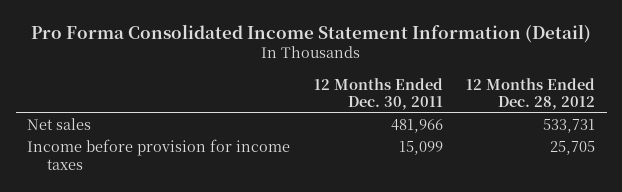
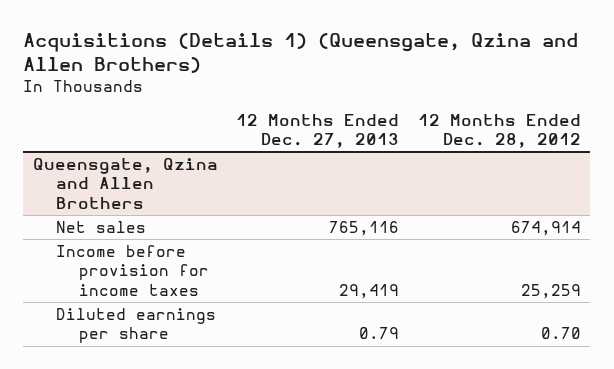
- Pro Forma Consolidated Income Statement Information (Detail)
+ Acquisitions (Details 1) (Queensgate, Qzina and Allen Brothers)
- | 12 Months Ended Dec. 30, 2011 | 12 Months Ended Dec. 28, 2012
+ | 12 Months Ended Dec. 27, 2013 | 12 Months Ended Dec. 28, 2012
- Net sales | 481,966 | 533,731
- Income before provision for income taxes | 15,099 | 25,705
+ Queensgate, Qzina and Allen Brothers
+ Net sales | 765,116 | 674,914
+ Income before provision for income taxes | 29,419 | 25,259
+ Diluted earnings per share | 0.79 | 0.70

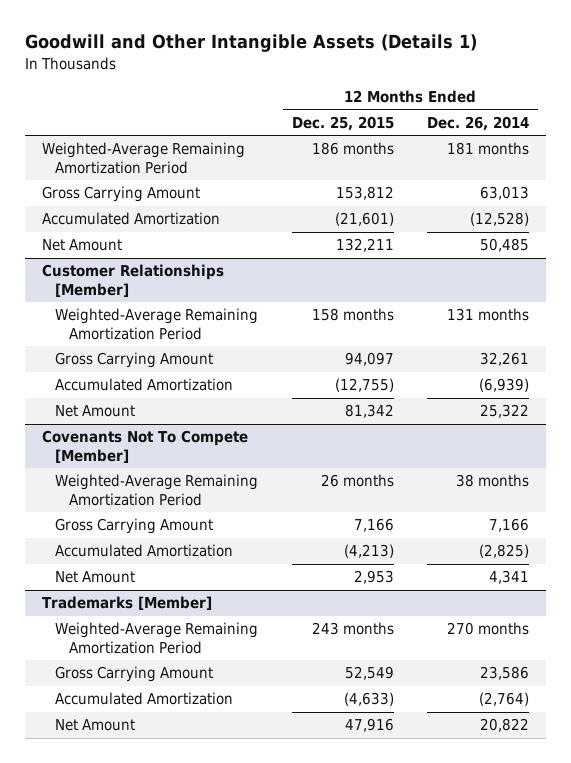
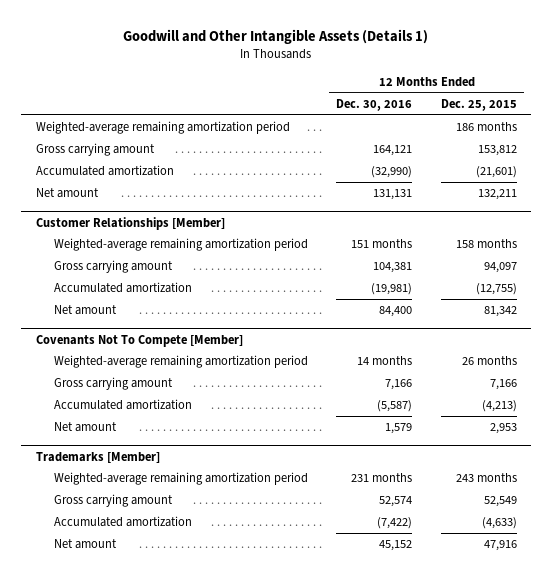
- | 12 Months Ended Dec. 25, 2015 | 12 Months Ended Dec. 26, 2014
+ | 12 Months Ended Dec. 30, 2016 | 12 Months Ended Dec. 25, 2015
- Weighted-Average Remaining Amortization Period | 186 months | 181 months
- Gross Carrying Amount | 153,812 | 63,013
- Accumulated Amortization | (21,601) | (12,528)
- Net Amount | 132,211 | 50,485
+ Weighted-average remaining amortization period | | 186 months
+ Gross carrying amount | 164,121 | 153,812
+ Accumulated amortization | (32,990) | (21,601)
+ Net amount | 131,131 | 132,211
@ Customer Relationships [Member]
- Weighted-Average Remaining Amortization Period | 158 months | 131 months
- Gross Carrying Amount | 94,097 | 32,261
- Accumulated Amortization | (12,755) | (6,939)
- Net Amount | 81,342 | 25,322
+ Weighted-average remaining amortization period | 151 months | 158 months
+ Gross carrying amount | 104,381 | 94,097
+ Accumulated amortization | (19,981) | (12,755)
+ Net amount | 84,400 | 81,342
@ Covenants Not To Compete [Member]
- Weighted-Average Remaining Amortization Period | 26 months | 38 months
- Gross Carrying Amount | 7,166 | 7,166
- Accumulated Amortization | (4,213) | (2,825)
- Net Amount | 2,953 | 4,341
+ Weighted-average remaining amortization period | 14 months | 26 months
+ Gross carrying amount | 7,166 | 7,166
+ Accumulated amortization | (5,587) | (4,213)
+ Net amount | 1,579 | 2,953
@ Trademarks [Member]
- Weighted-Average Remaining Amortization Period | 243 months | 270 months
- Gross Carrying Amount | 52,549 | 23,586
- Accumulated Amortization | (4,633) | (2,764)
- Net Amount | 47,916 | 20,822
+ Weighted-average remaining amortization period | 231 months | 243 months
+ Gross carrying amount | 52,574 | 52,549
+ Accumulated amortization | (7,422) | (4,633)
+ Net amount | 45,152 | 47,916

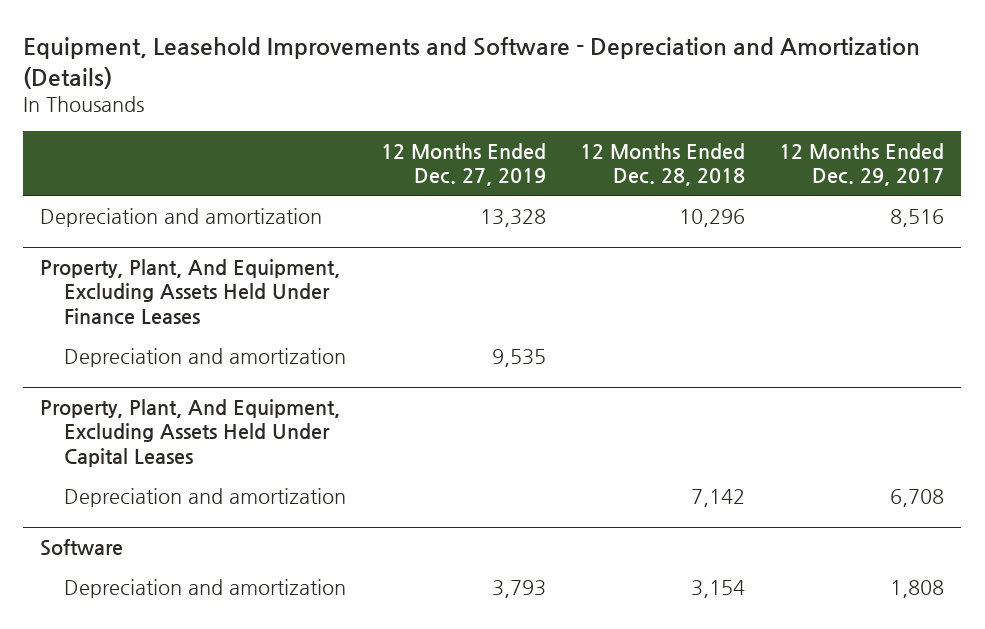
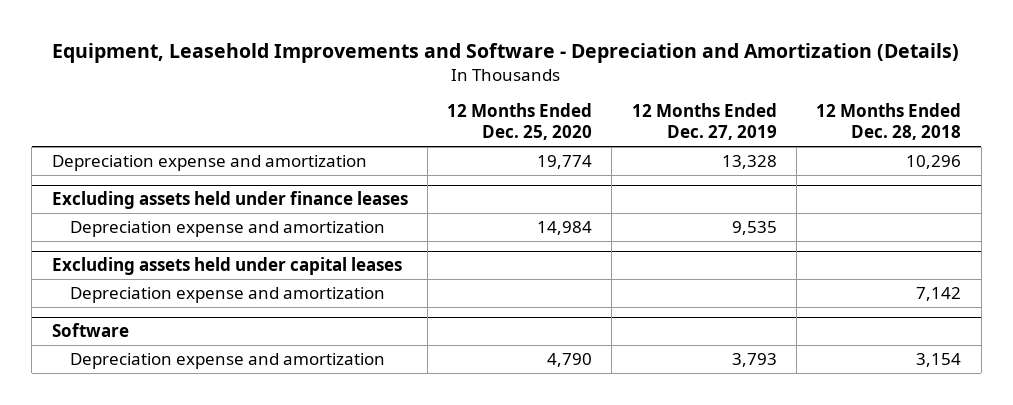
- | 12 Months Ended Dec. 27, 2019 | 12 Months Ended Dec. 28, 2018 | 12 Months Ended Dec. 29, 2017
+ | 12 Months Ended Dec. 25, 2020 | 12 Months Ended Dec. 27, 2019 | 12 Months Ended Dec. 28, 2018
- Depreciation and amortization | 13,328 | 10,296 | 8,516
- Property, Plant, And Equipment, Excluding Assets Held Under Finance Leases
- Depreciation and amortization | 9,535 | |
- Property, Plant, And Equipment, Excluding Assets Held Under Capital Leases
- Depreciation and amortization | | 7,142 | 6,708
+ Depreciation expense and amortization | 19,774 | 13,328 | 10,296
+ Excluding assets held under finance leases
+ Depreciation expense and amortization | 14,984 | 9,535 |
+ Excluding assets held under capital leases
+ Depreciation expense and amortization | | | 7,142
@ Software
- Depreciation and amortization | 3,793 | 3,154 | 1,808
+ Depreciation expense and amortization | 4,790 | 3,793 | 3,154

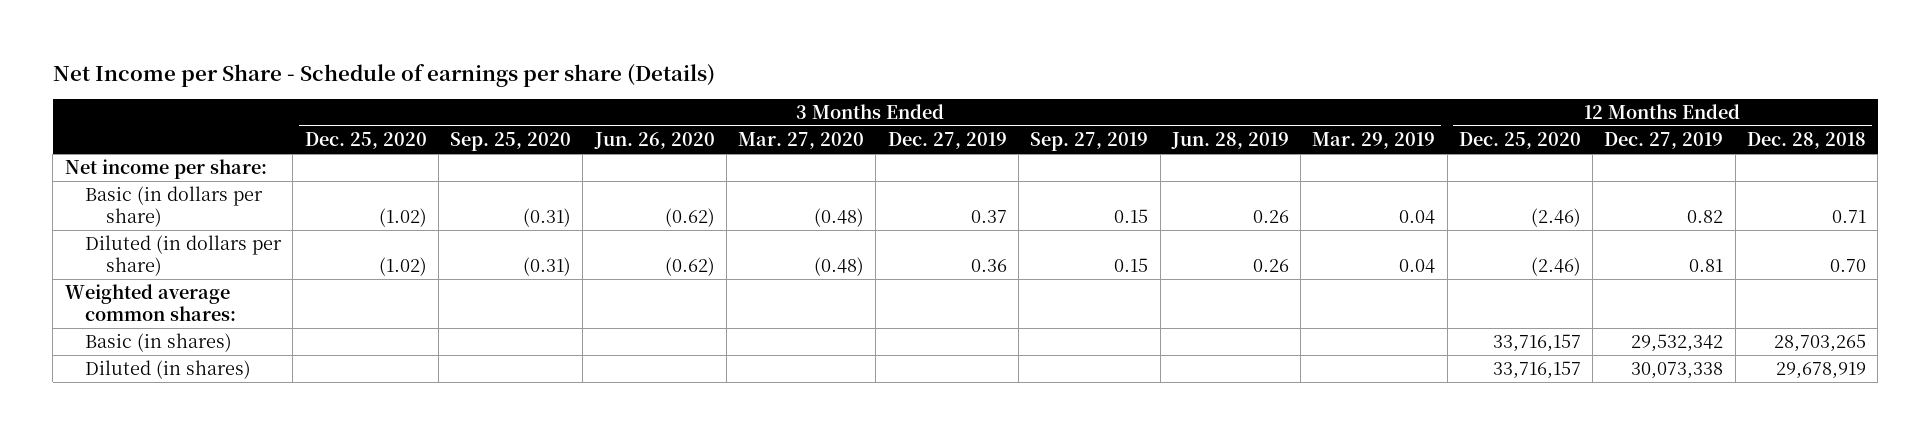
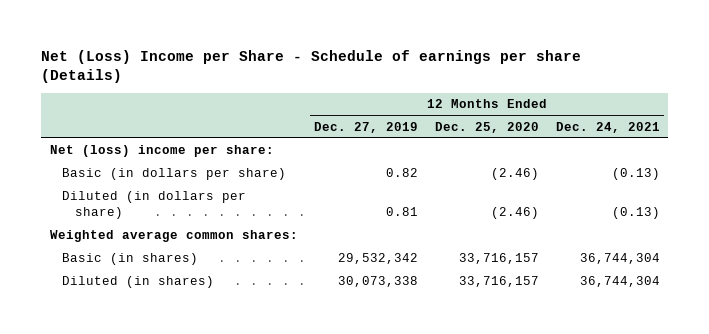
- Net Income per Share - Schedule of earnings per share (Details)
+ Net (Loss) Income per Share - Schedule of earnings per share (Details)
- | 3 Months Ended Dec. 25, 2020 | 3 Months Ended Sep. 25, 2020 | 3 Months Ended Jun. 26, 2020 | 3 Months Ended Mar. 27, 2020 | 3 Months Ended Dec. 27, 2019 | 3 Months Ended Sep. 27, 2019 | 3 Months Ended Jun. 28, 2019 | 3 Months Ended Mar. 29, 2019 | 12 Months Ended Dec. 25, 2020 | 12 Months Ended Dec. 27, 2019 | 12 Months Ended Dec. 28, 2018
+ | 12 Months Ended Dec. 27, 2019 | 12 Months Ended Dec. 25, 2020 | 12 Months Ended Dec. 24, 2021
- Net income per share:
+ Net (loss) income per share:

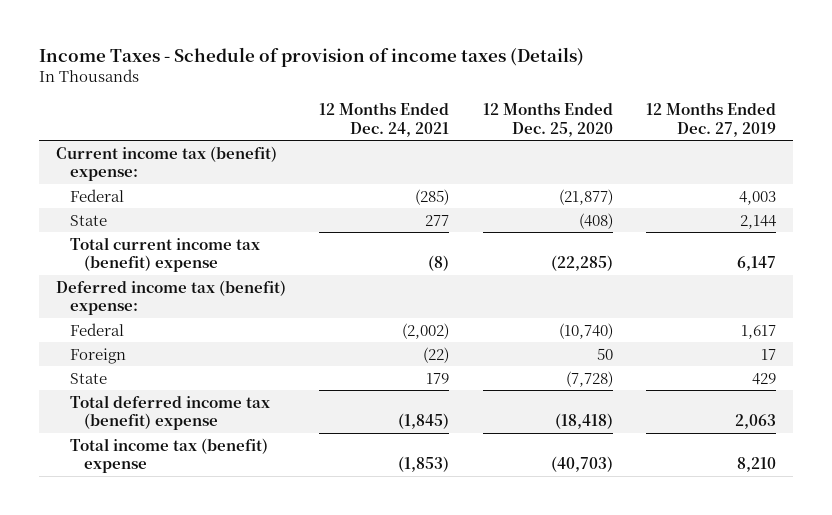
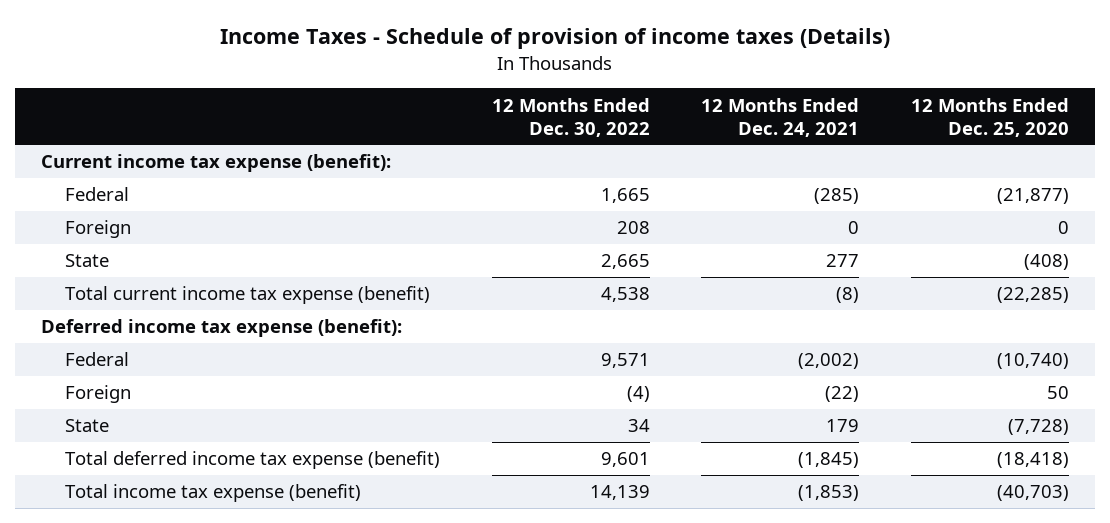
- | 12 Months Ended Dec. 24, 2021 | 12 Months Ended Dec. 25, 2020 | 12 Months Ended Dec. 27, 2019
+ | 12 Months Ended Dec. 30, 2022 | 12 Months Ended Dec. 24, 2021 | 12 Months Ended Dec. 25, 2020
- Current income tax (benefit) expense:
+ Current income tax expense (benefit):
+ Foreign | 208 | 0 | 0
- Total current income tax (benefit) expense | (8) | (22,285) | 6,147
- Deferred income tax (benefit) expense:
+ Total current income tax expense (benefit) | 4,538 | (8) | (22,285)
+ Deferred income tax expense (benefit):
- Total deferred income tax (benefit) expense | (1,845) | (18,418) | 2,063
- Total income tax (benefit) expense | (1,853) | (40,703) | 8,210
+ Total deferred income tax expense (benefit) | 9,601 | (1,845) | (18,418)
+ Total income tax expense (benefit) | 14,139 | (1,853) | (40,703)

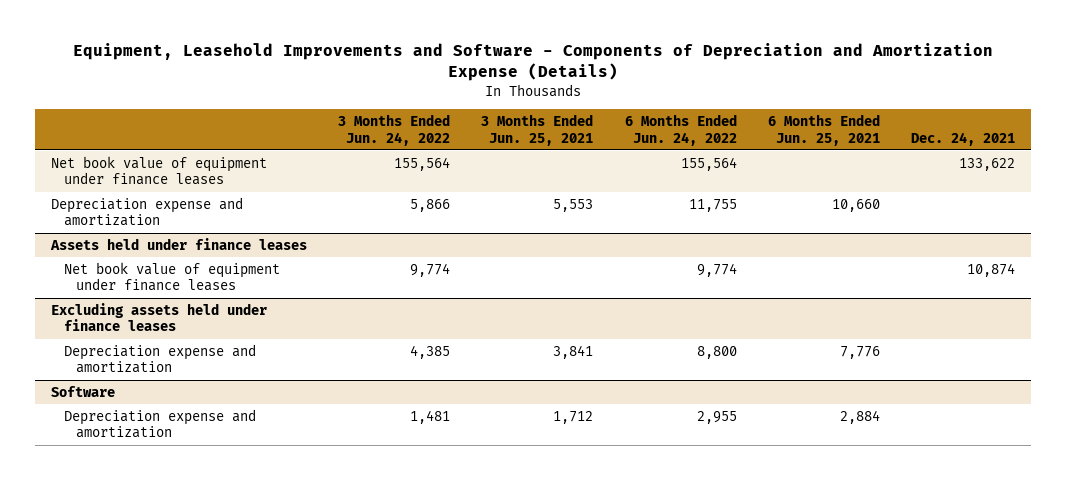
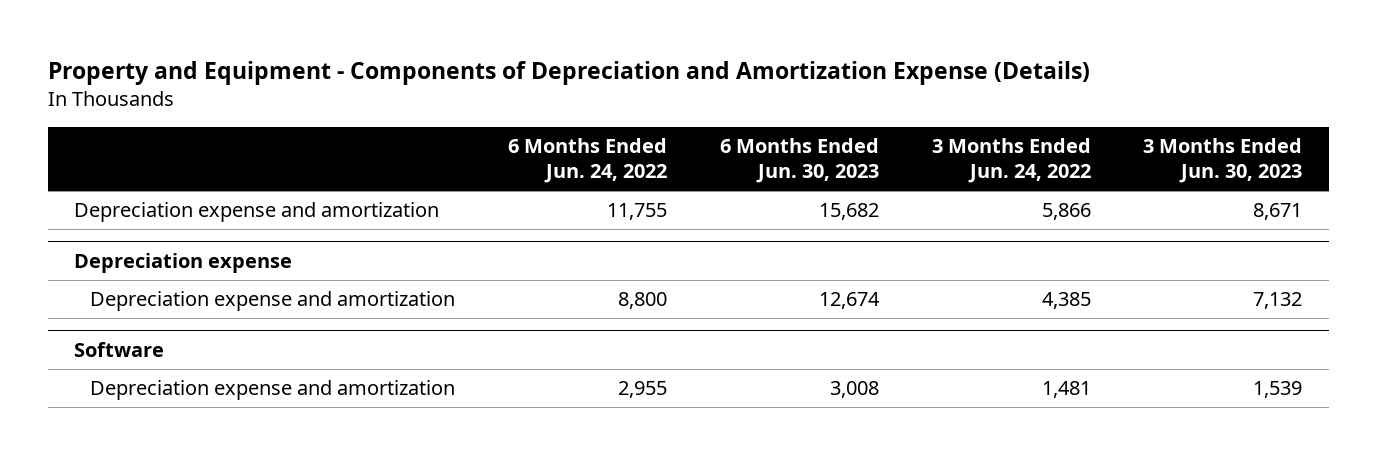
- Equipment, Leasehold Improvements and Software - Components of Depreciation and Amortization Expense (Details)
+ Property and Equipment - Components of Depreciation and Amortization Expense (Details)
- | 3 Months Ended Jun. 24, 2022 | 3 Months Ended Jun. 25, 2021 | 6 Months Ended Jun. 24, 2022 | 6 Months Ended Jun. 25, 2021 | Dec. 24, 2021
+ | 6 Months Ended Jun. 24, 2022 | 6 Months Ended Jun. 30, 2023 | 3 Months Ended Jun. 24, 2022 | 3 Months Ended Jun. 30, 2023
- Net book value of equipment under finance leases | 155,564 | | 155,564 | | 133,622
- Assets held under finance leases
- Net book value of equipment under finance leases | 9,774 | | 9,774 | | 10,874
- Excluding assets held under finance leases
+ Depreciation expense

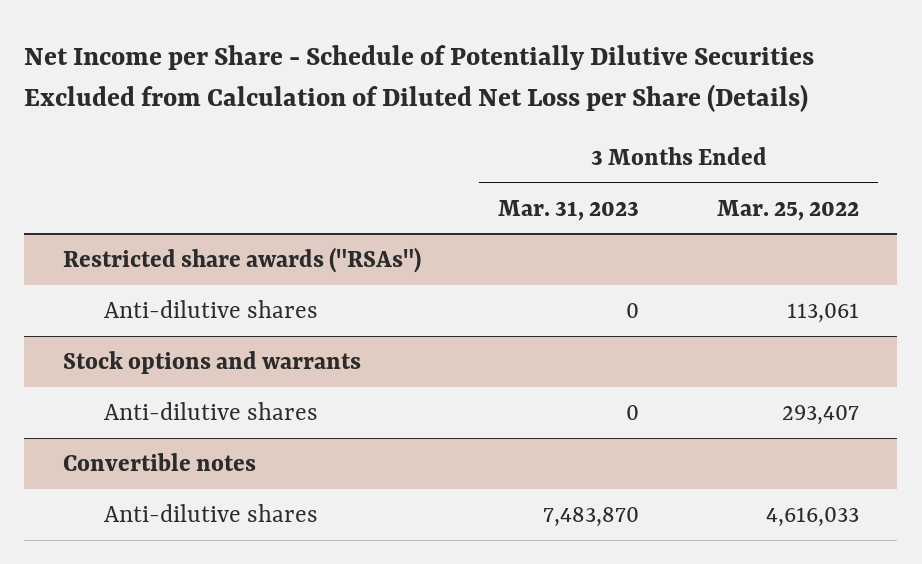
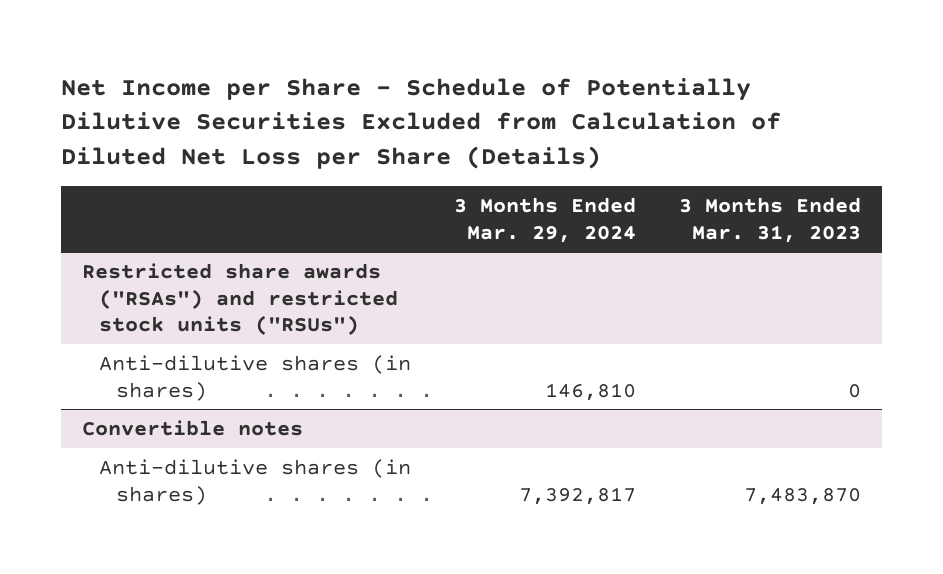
- | 3 Months Ended Mar. 31, 2023 | 3 Months Ended Mar. 25, 2022
+ | 3 Months Ended Mar. 29, 2024 | 3 Months Ended Mar. 31, 2023
- Restricted share awards ("RSAs")
- Anti-dilutive shares | 0 | 113,061
- Stock options and warrants
- Anti-dilutive shares | 0 | 293,407
+ Restricted share awards ("RSAs") and restricted stock units ("RSUs")
+ Anti-dilutive shares (in shares) | 146,810 | 0
@ Convertible notes
- Anti-dilutive shares | 7,483,870 | 4,616,033
+ Anti-dilutive shares (in shares) | 7,392,817 | 7,483,870

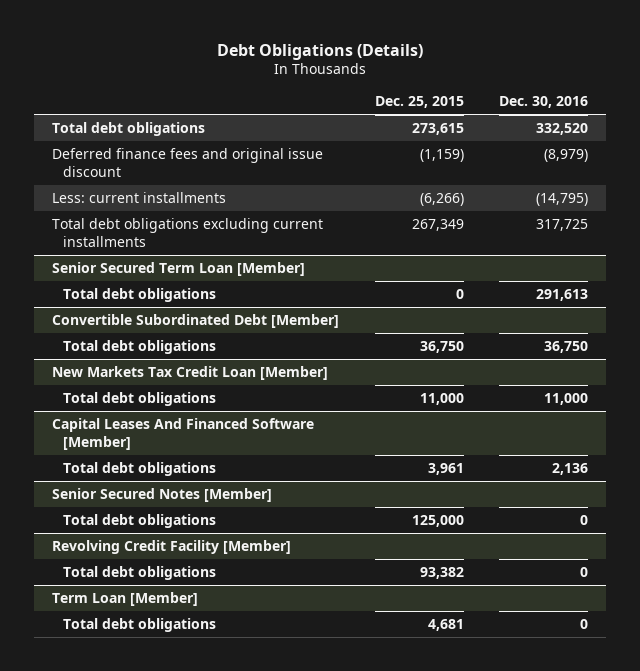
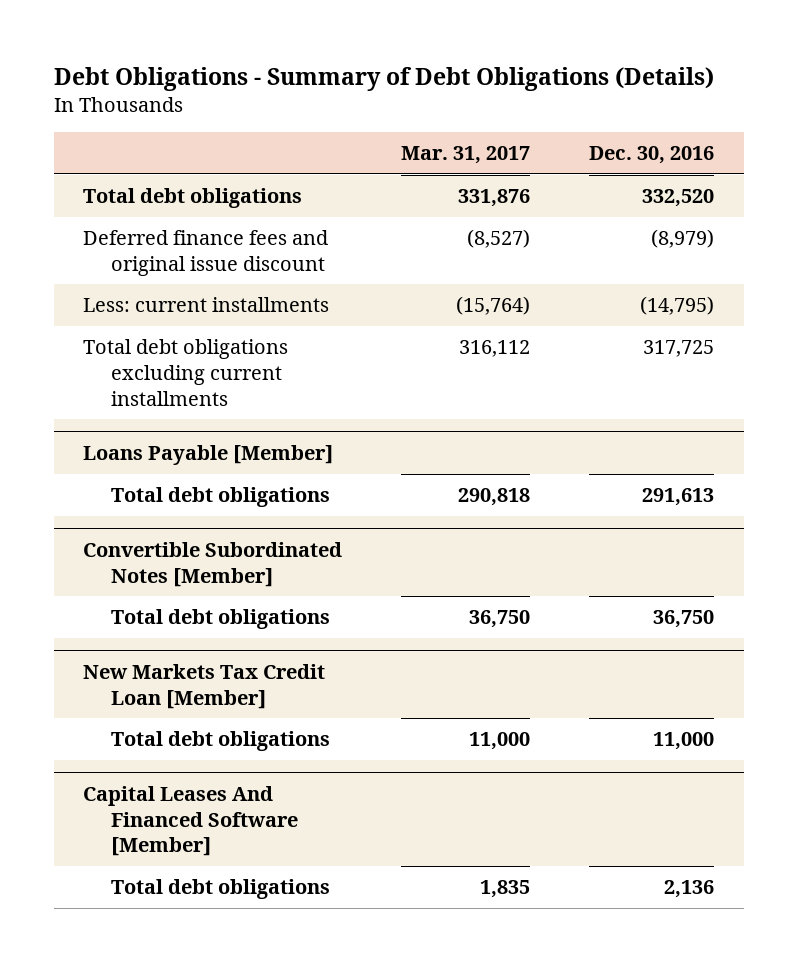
- Debt Obligations (Details)
+ Debt Obligations - Summary of Debt Obligations (Details)
- | Dec. 25, 2015 | Dec. 30, 2016
+ | Mar. 31, 2017 | Dec. 30, 2016
- Senior Secured Term Loan [Member]
+ Loans Payable [Member]
- Convertible Subordinated Debt [Member]
+ Convertible Subordinated Notes [Member]
- Senior Secured Notes [Member]
- Total debt obligations | 125,000 | 0
- Revolving Credit Facility [Member]
- Total debt obligations | 93,382 | 0
- Term Loan [Member]
- Total debt obligations | 4,681 | 0

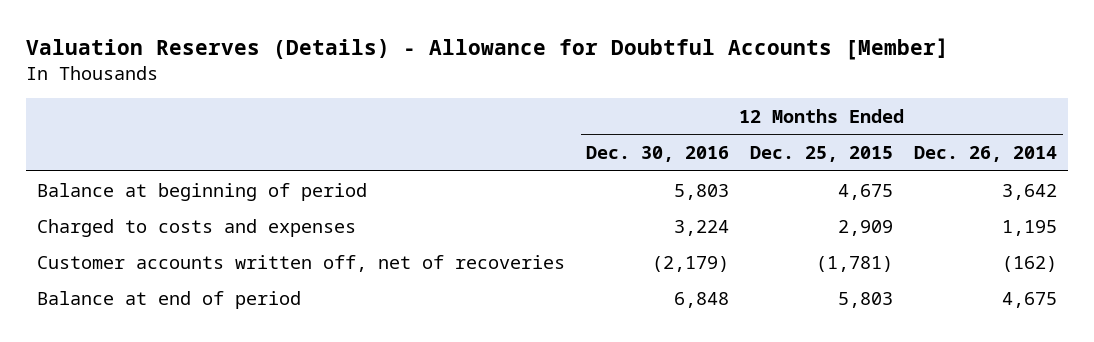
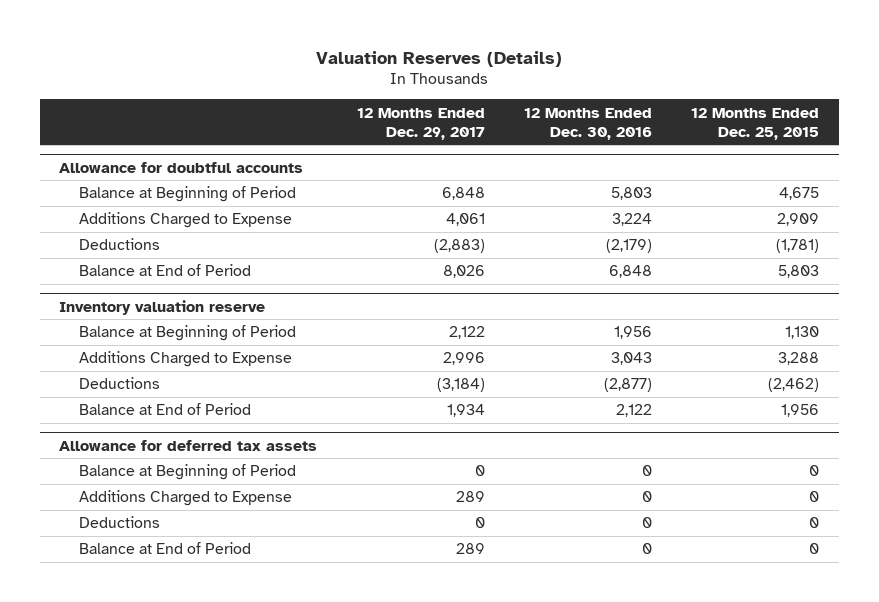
- Valuation Reserves (Details) - Allowance for Doubtful Accounts [Member]
+ Valuation Reserves (Details)
- | 12 Months Ended Dec. 30, 2016 | 12 Months Ended Dec. 25, 2015 | 12 Months Ended Dec. 26, 2014
+ | 12 Months Ended Dec. 29, 2017 | 12 Months Ended Dec. 30, 2016 | 12 Months Ended Dec. 25, 2015
- Balance at beginning of period | 5,803 | 4,675 | 3,642
- Charged to costs and expenses | 3,224 | 2,909 | 1,195
- Customer accounts written off, net of recoveries | (2,179) | (1,781) | (162)
- Balance at end of period | 6,848 | 5,803 | 4,675
+ Allowance for doubtful accounts
+ Balance at Beginning of Period | 6,848 | 5,803 | 4,675
+ Additions Charged to Expense | 4,061 | 3,224 | 2,909
+ Deductions | (2,883) | (2,179) | (1,781)
+ Balance at End of Period | 8,026 | 6,848 | 5,803
+ Inventory valuation reserve
+ Balance at Beginning of Period | 2,122 | 1,956 | 1,130
+ Additions Charged to Expense | 2,996 | 3,043 | 3,288
+ Deductions | (3,184) | (2,877) | (2,462)
+ Balance at End of Period | 1,934 | 2,122 | 1,956
+ Allowance for deferred tax assets
+ Balance at Beginning of Period | 0 | 0 | 0
+ Additions Charged to Expense | 289 | 0 | 0
+ Deductions | 0 | 0 | 0
+ Balance at End of Period | 289 | 0 | 0

